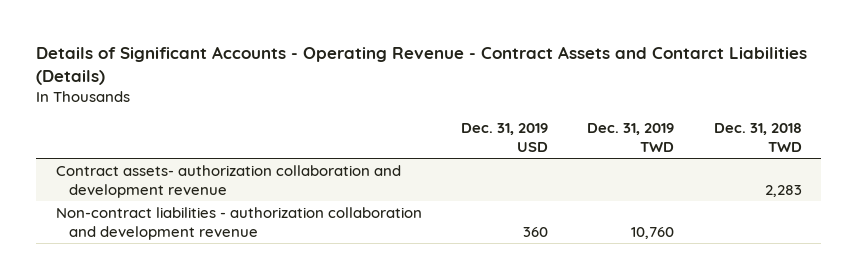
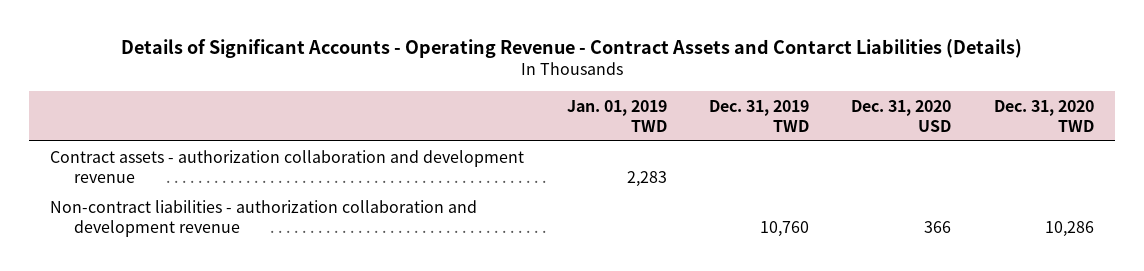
- | Dec. 31, 2019 USD | Dec. 31, 2019 TWD | Dec. 31, 2018 TWD
+ | Jan. 01, 2019 TWD | Dec. 31, 2019 TWD | Dec. 31, 2020 USD | Dec. 31, 2020 TWD
- Contract assets- authorization collaboration and development revenue | | | 2,283
+ Contract assets - authorization collaboration and development revenue | 2,283 | | |

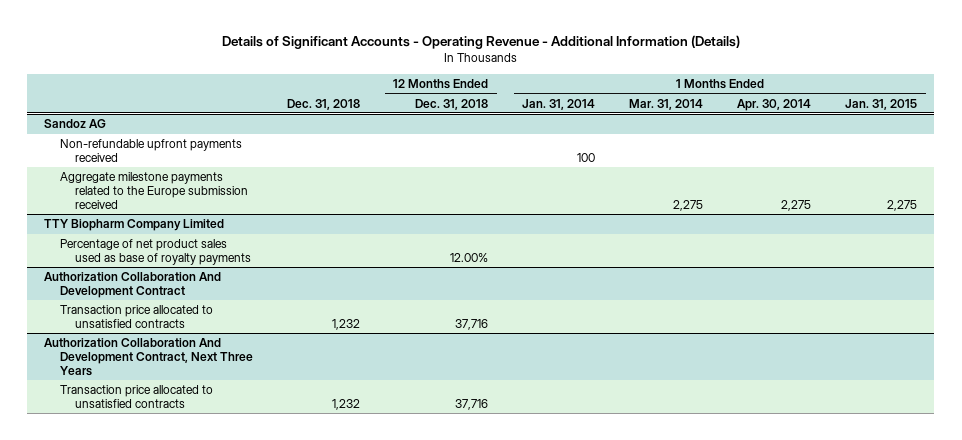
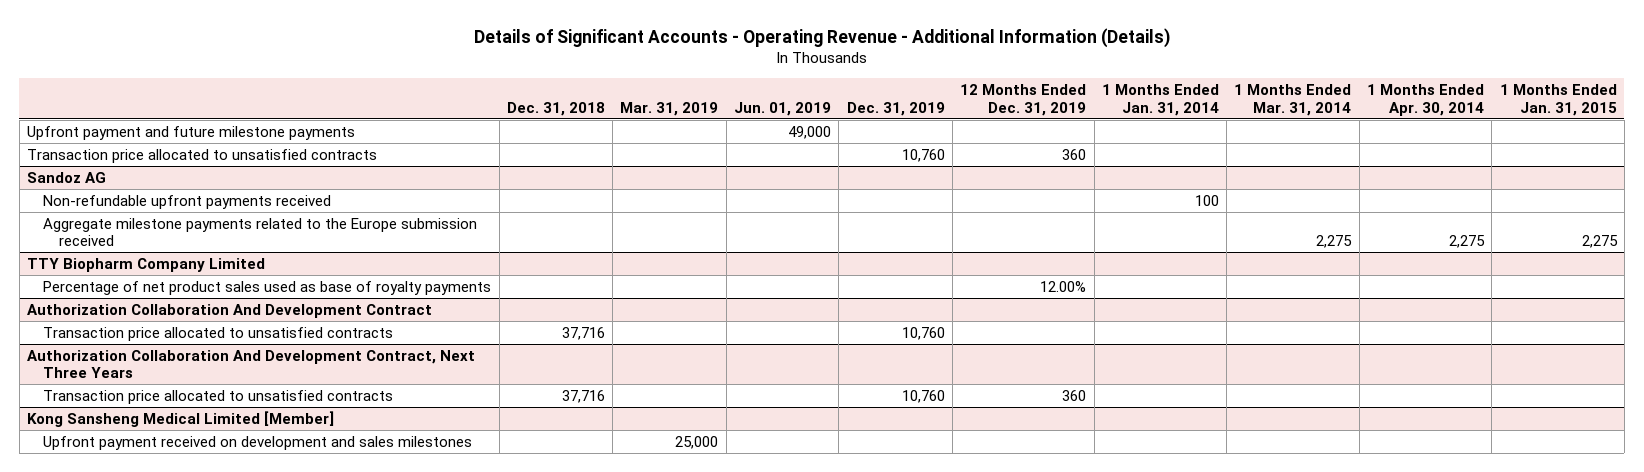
- | Dec. 31, 2018 | 12 Months Ended Dec. 31, 2018 | 1 Months Ended Jan. 31, 2014 | 1 Months Ended Mar. 31, 2014 | 1 Months Ended Apr. 30, 2014 | 1 Months Ended Jan. 31, 2015
+ | Dec. 31, 2018 | Mar. 31, 2019 | Jun. 01, 2019 | Dec. 31, 2019 | 12 Months Ended Dec. 31, 2019 | 1 Months Ended Jan. 31, 2014 | 1 Months Ended Mar. 31, 2014 | 1 Months Ended Apr. 30, 2014 | 1 Months Ended Jan. 31, 2015
+ Upfront payment and future milestone payments | | | 49,000 | | | | | |
+ Transaction price allocated to unsatisfied contracts | | | | 10,760 | 360 | | | |
@ Authorization Collaboration And Development Contract
- Transaction price allocated to unsatisfied contracts | 1,232 | 37,716 | | | |
+ Transaction price allocated to unsatisfied contracts | 37,716 | | | 10,760 | | | | |
@ Authorization Collaboration And Development Contract, Next Three Years
- Transaction price allocated to unsatisfied contracts | 1,232 | 37,716 | | | |
+ Transaction price allocated to unsatisfied contracts | 37,716 | | | 10,760 | 360 | | | |
+ Kong Sansheng Medical Limited [Member]
+ Upfront payment received on development and sales milestones | | 25,000 | | | | | | |

